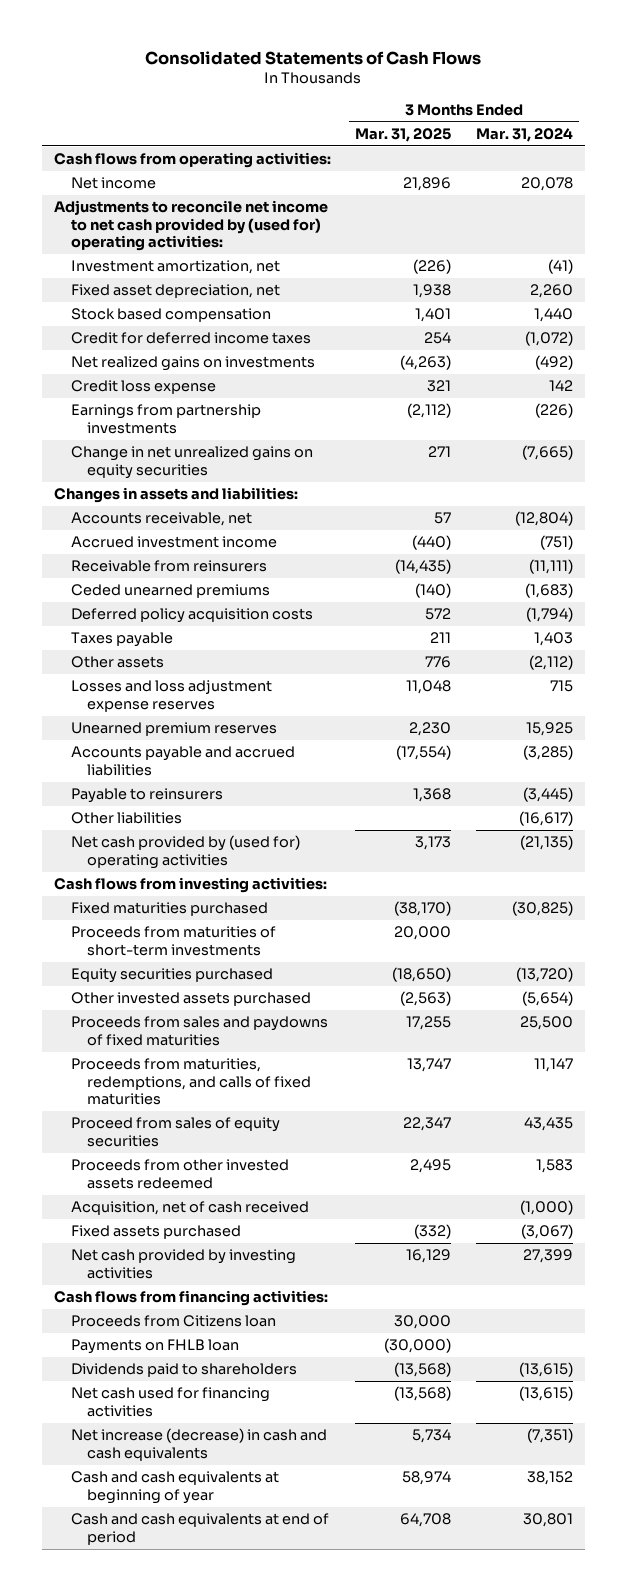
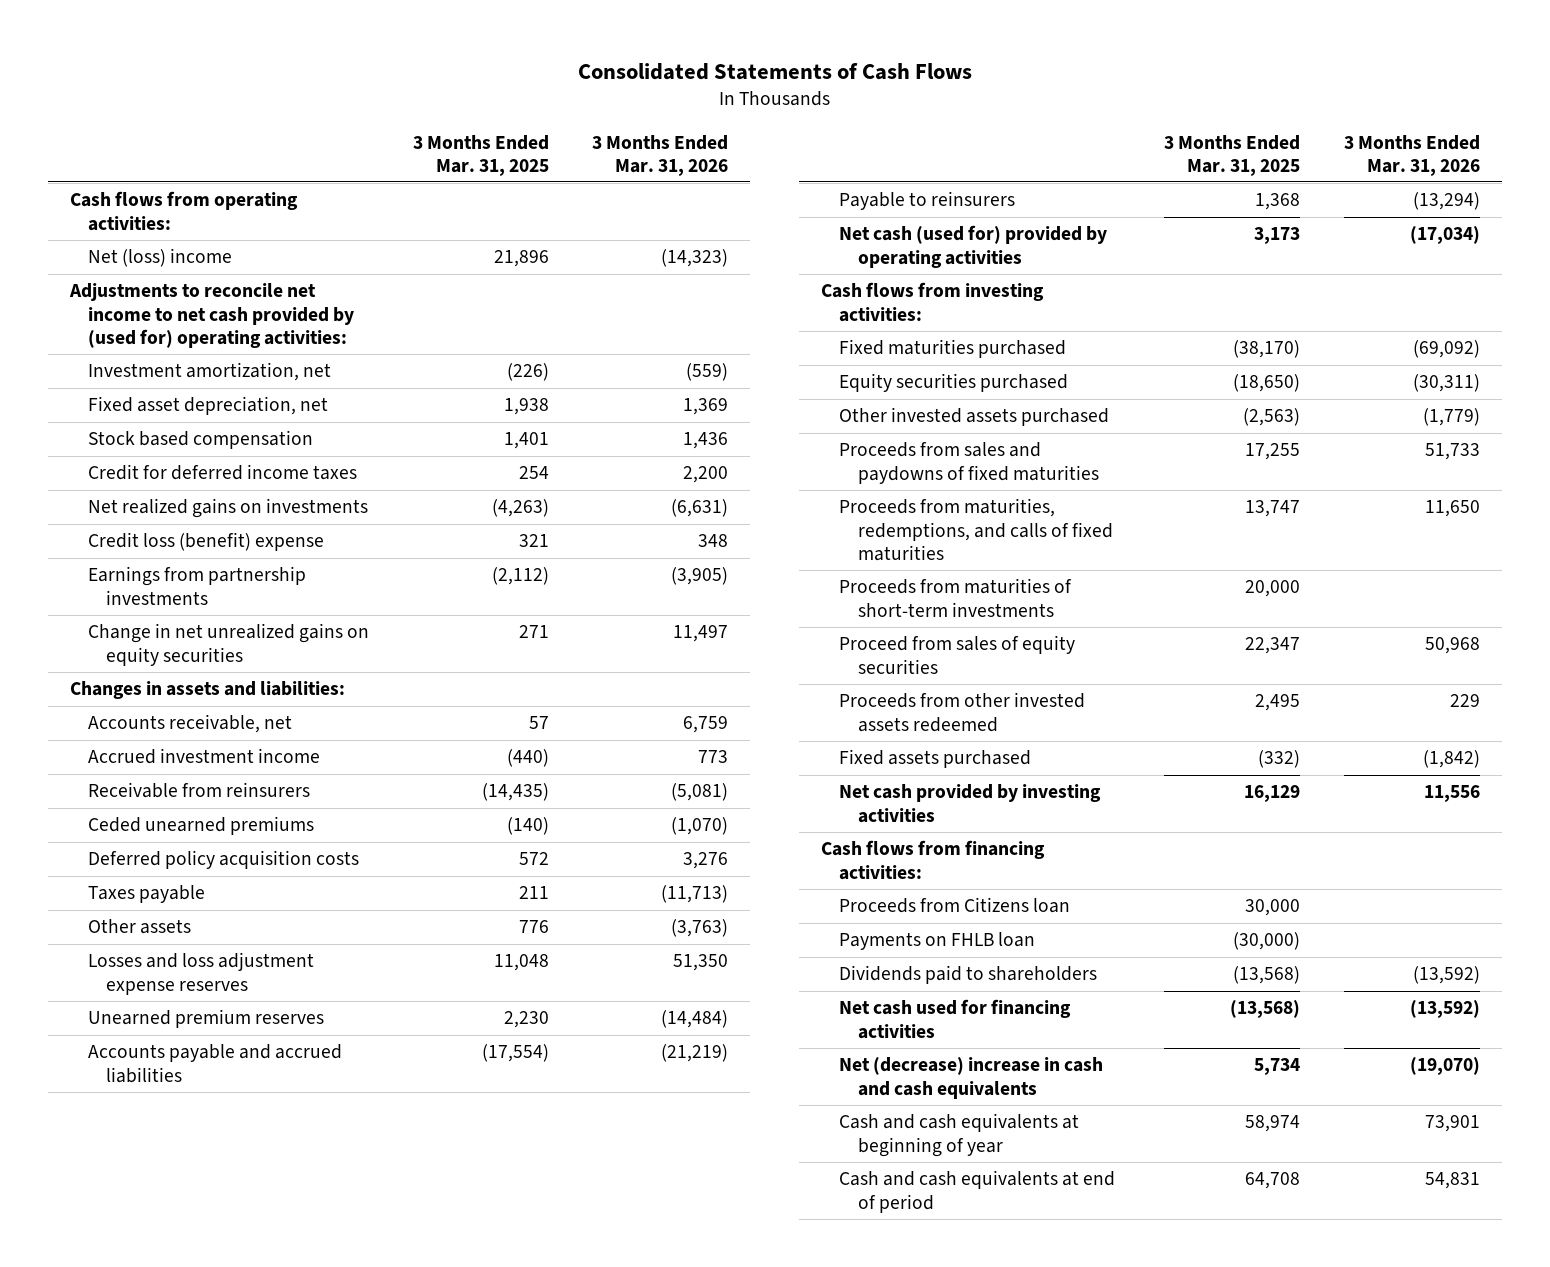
- | 3 Months Ended Mar. 31, 2025 | 3 Months Ended Mar. 31, 2024
+ | 3 Months Ended Mar. 31, 2025 | 3 Months Ended Mar. 31, 2026
- Net income | 21,896 | 20,078
+ Net (loss) income | 21,896 | (14,323)
- Credit loss expense | 321 | 142
+ Credit loss (benefit) expense | 321 | 348
- Other liabilities | | (16,617)
- Net cash provided by (used for) operating activities | 3,173 | (21,135)
+ Net cash (used for) provided by operating activities | 3,173 | (17,034)
moved down: Proceeds from maturities of short-term investments | 20,000 |
- Acquisition, net of cash received | | (1,000)
- Net increase (decrease) in cash and cash equivalents | 5,734 | (7,351)
+ Net (decrease) increase in cash and cash equivalents | 5,734 | (19,070)

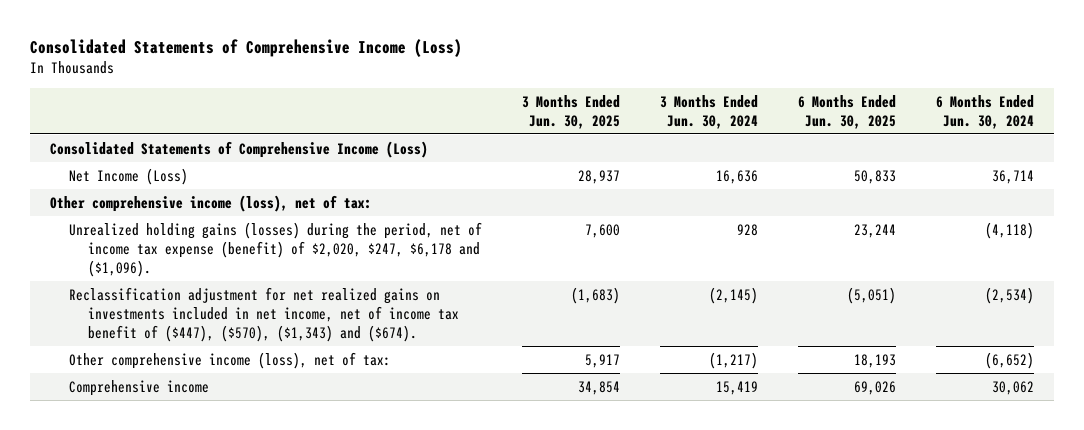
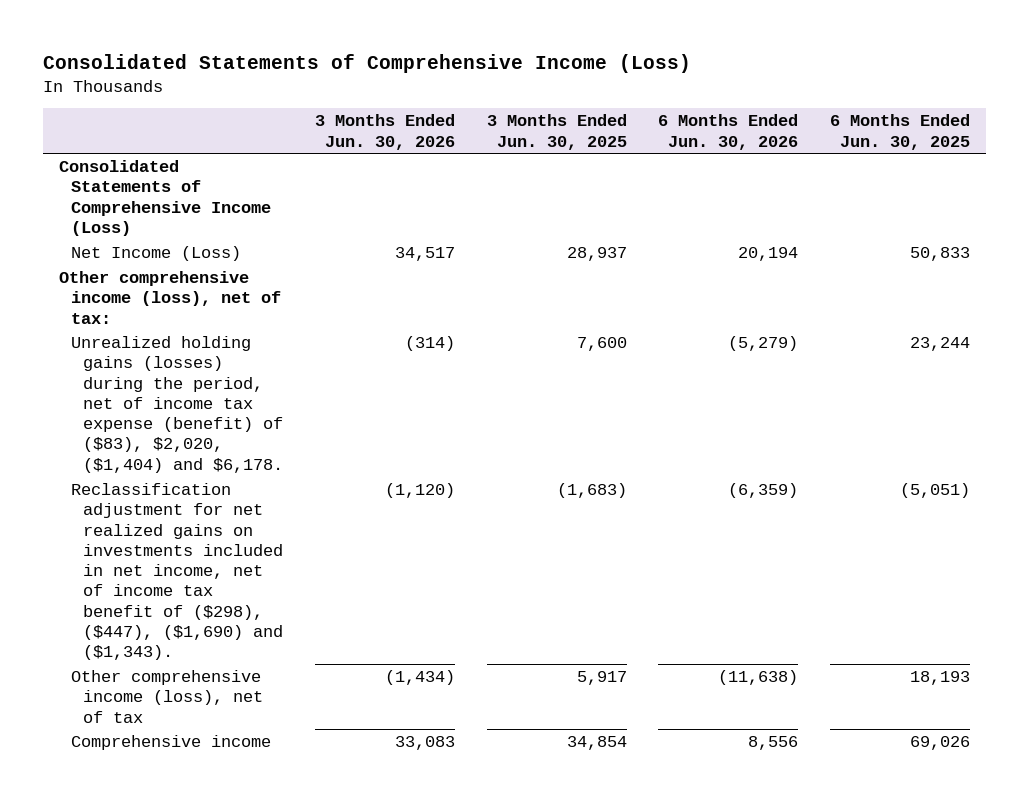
- | 3 Months Ended Jun. 30, 2025 | 3 Months Ended Jun. 30, 2024 | 6 Months Ended Jun. 30, 2025 | 6 Months Ended Jun. 30, 2024
+ | 3 Months Ended Jun. 30, 2026 | 3 Months Ended Jun. 30, 2025 | 6 Months Ended Jun. 30, 2026 | 6 Months Ended Jun. 30, 2025
- Unrealized holding gains (losses) during the period, net of income tax expense (benefit) of $2,020, $247, $6,178 and ($1,096). | 7,600 | 928 | 23,244 | (4,118)
- Reclassification adjustment for net realized gains on investments included in net income, net of income tax benefit of ($447), ($570), ($1,343) and ($674). | (1,683) | (2,145) | (5,051) | (2,534)
- Other comprehensive income (loss), net of tax: | 5,917 | (1,217) | 18,193 | (6,652)
+ Unrealized holding gains (losses) during the period, net of income tax expense (benefit) of ($83), $2,020, ($1,404) and $6,178. | (314) | 7,600 | (5,279) | 23,244
+ Reclassification adjustment for net realized gains on investments included in net income, net of income tax benefit of ($298), ($447), ($1,690) and ($1,343). | (1,120) | (1,683) | (6,359) | (5,051)
+ Other comprehensive income (loss), net of tax | (1,434) | 5,917 | (11,638) | 18,193

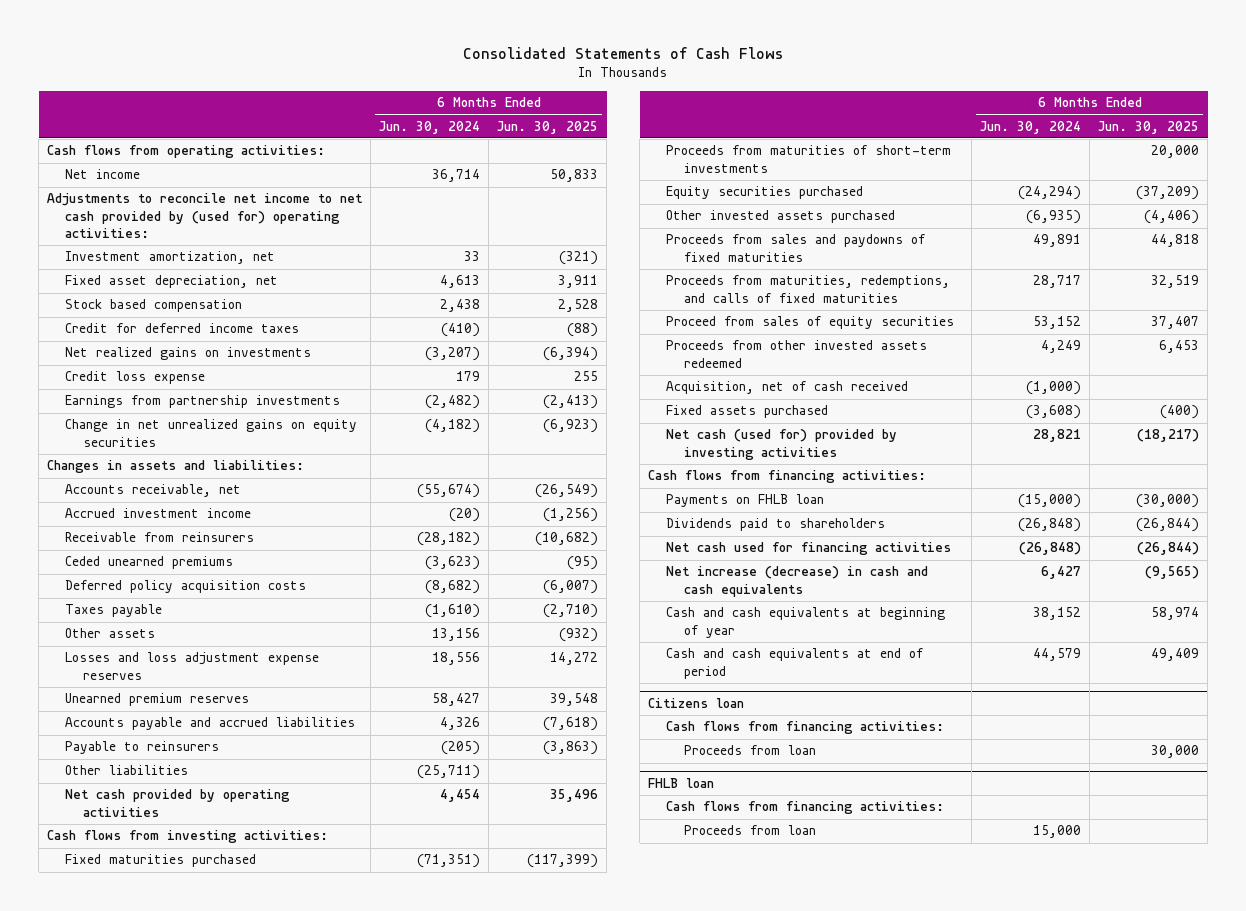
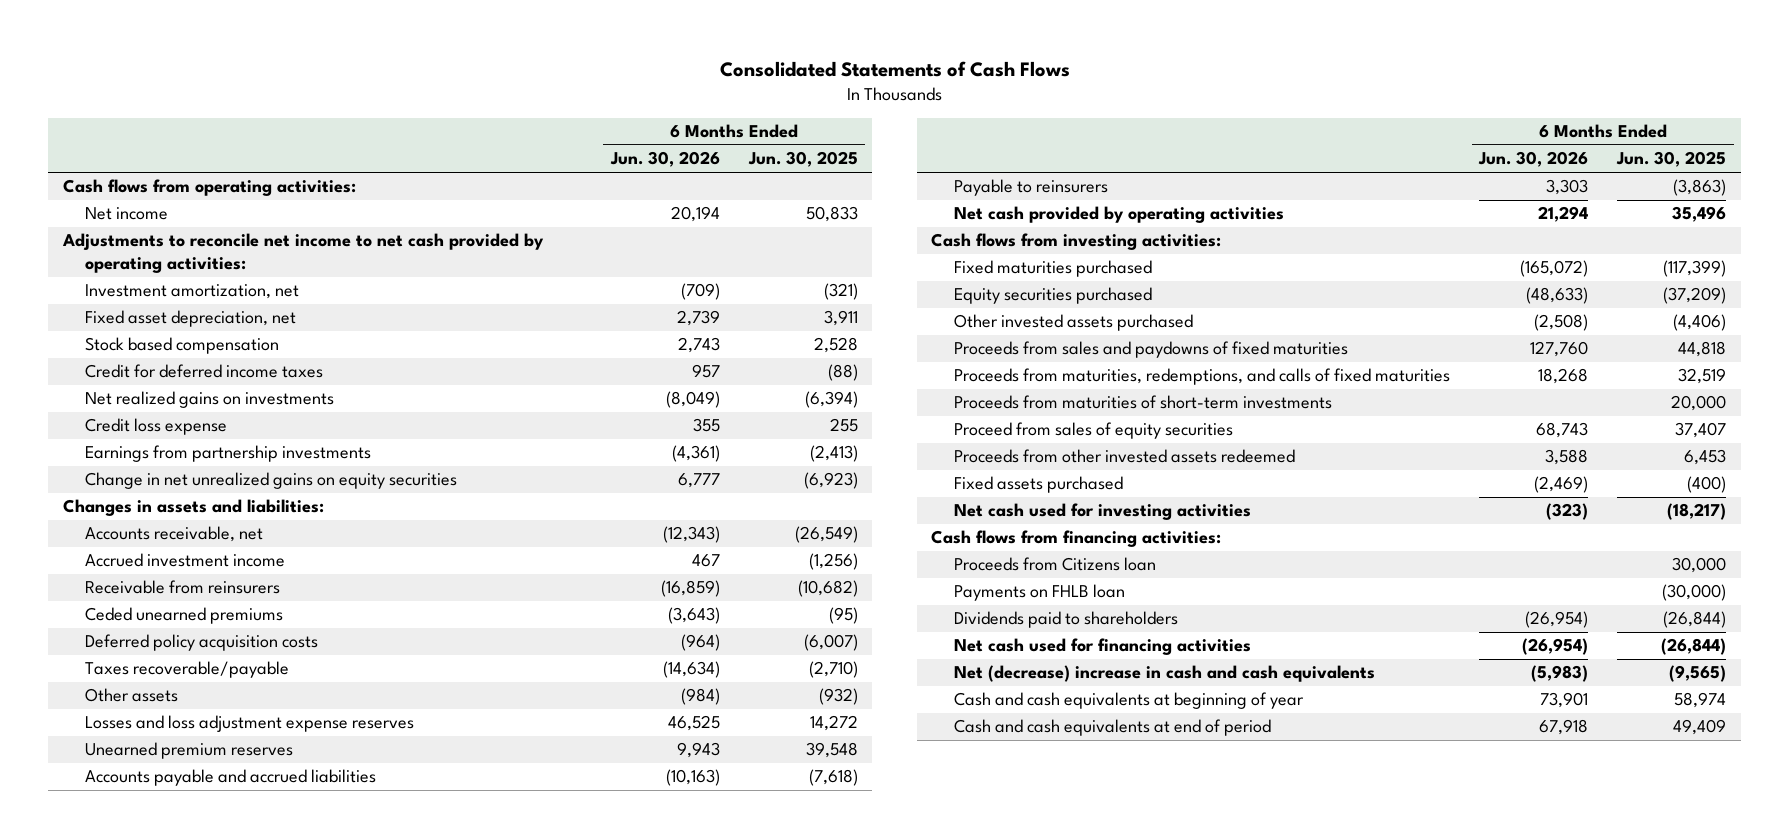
- | 6 Months Ended Jun. 30, 2024 | 6 Months Ended Jun. 30, 2025
+ | 6 Months Ended Jun. 30, 2026 | 6 Months Ended Jun. 30, 2025
- Adjustments to reconcile net income to net cash provided by (used for) operating activities:
+ Adjustments to reconcile net income to net cash provided by operating activities:
- Taxes payable | (1,610) | (2,710)
+ Taxes recoverable/payable | (14,634) | (2,710)
- Other liabilities | (25,711) |
moved down: Proceeds from maturities of short-term investments | | 20,000
- Acquisition, net of cash received | (1,000) |
- Net cash (used for) provided by investing activities | 28,821 | (18,217)
+ Net cash used for investing activities | (323) | (18,217)
+ Proceeds from Citizens loan | | 30,000
- Net increase (decrease) in cash and cash equivalents | 6,427 | (9,565)
+ Net (decrease) increase in cash and cash equivalents | (5,983) | (9,565)
- Citizens loan
- Cash flows from financing activities:
- Proceeds from loan | | 30,000
- FHLB loan
- Cash flows from financing activities:
- Proceeds from loan | 15,000 |

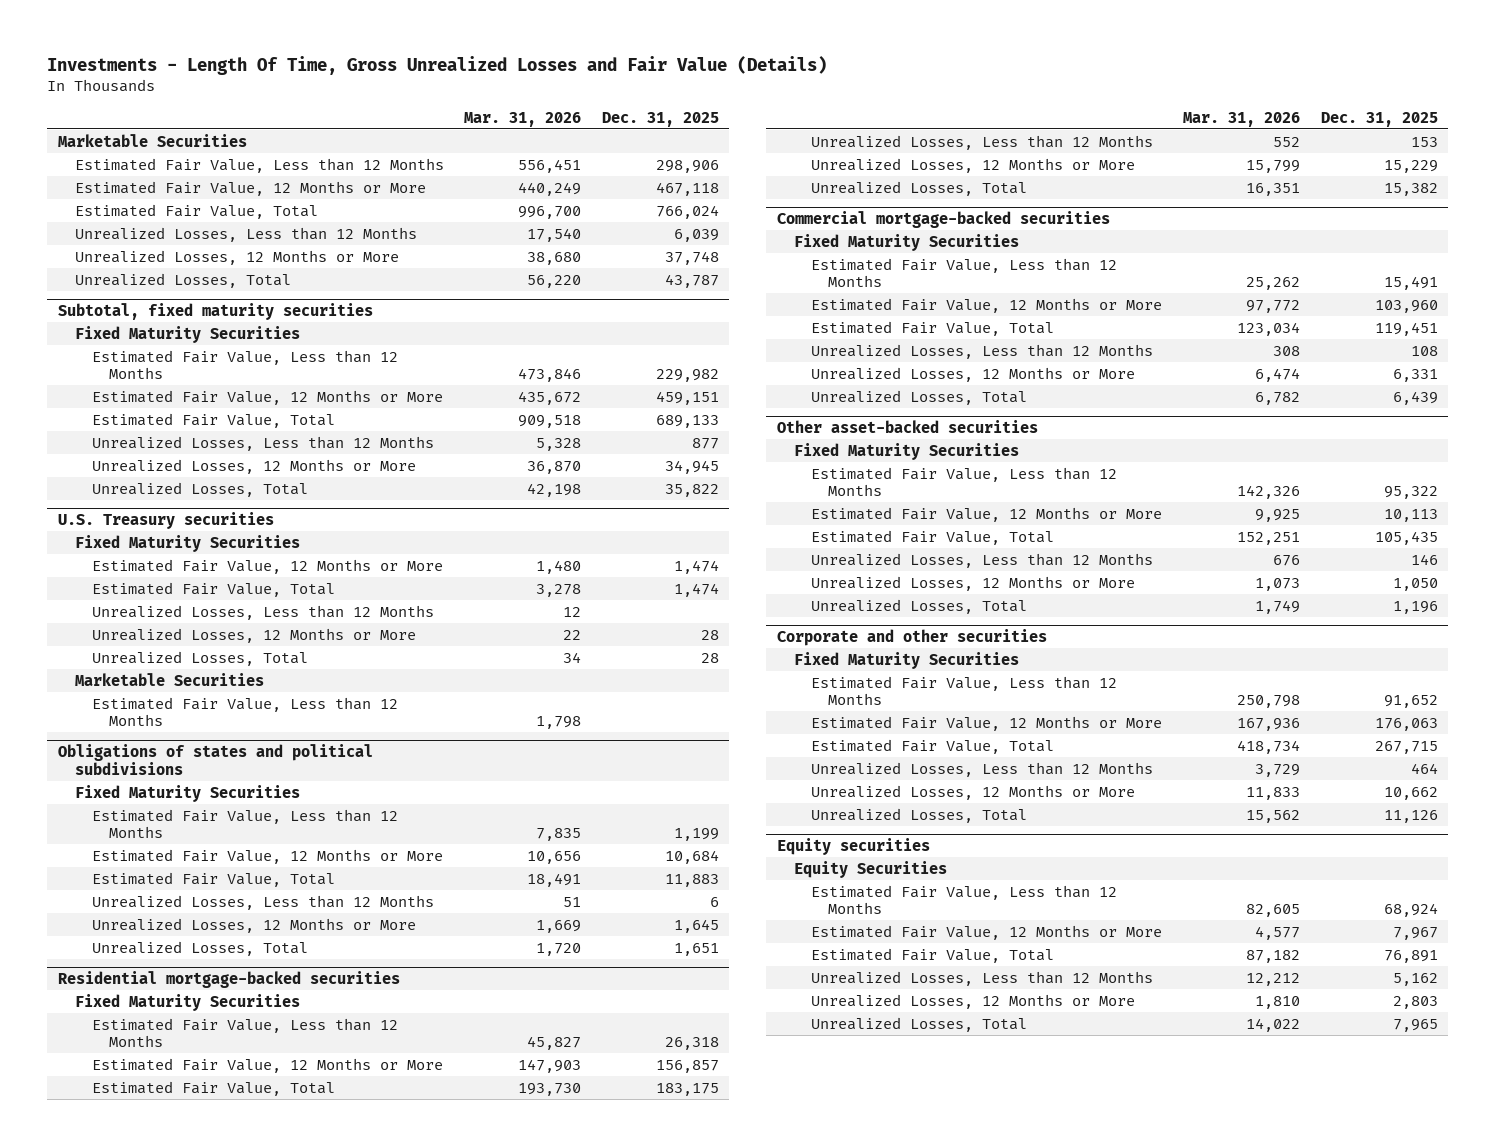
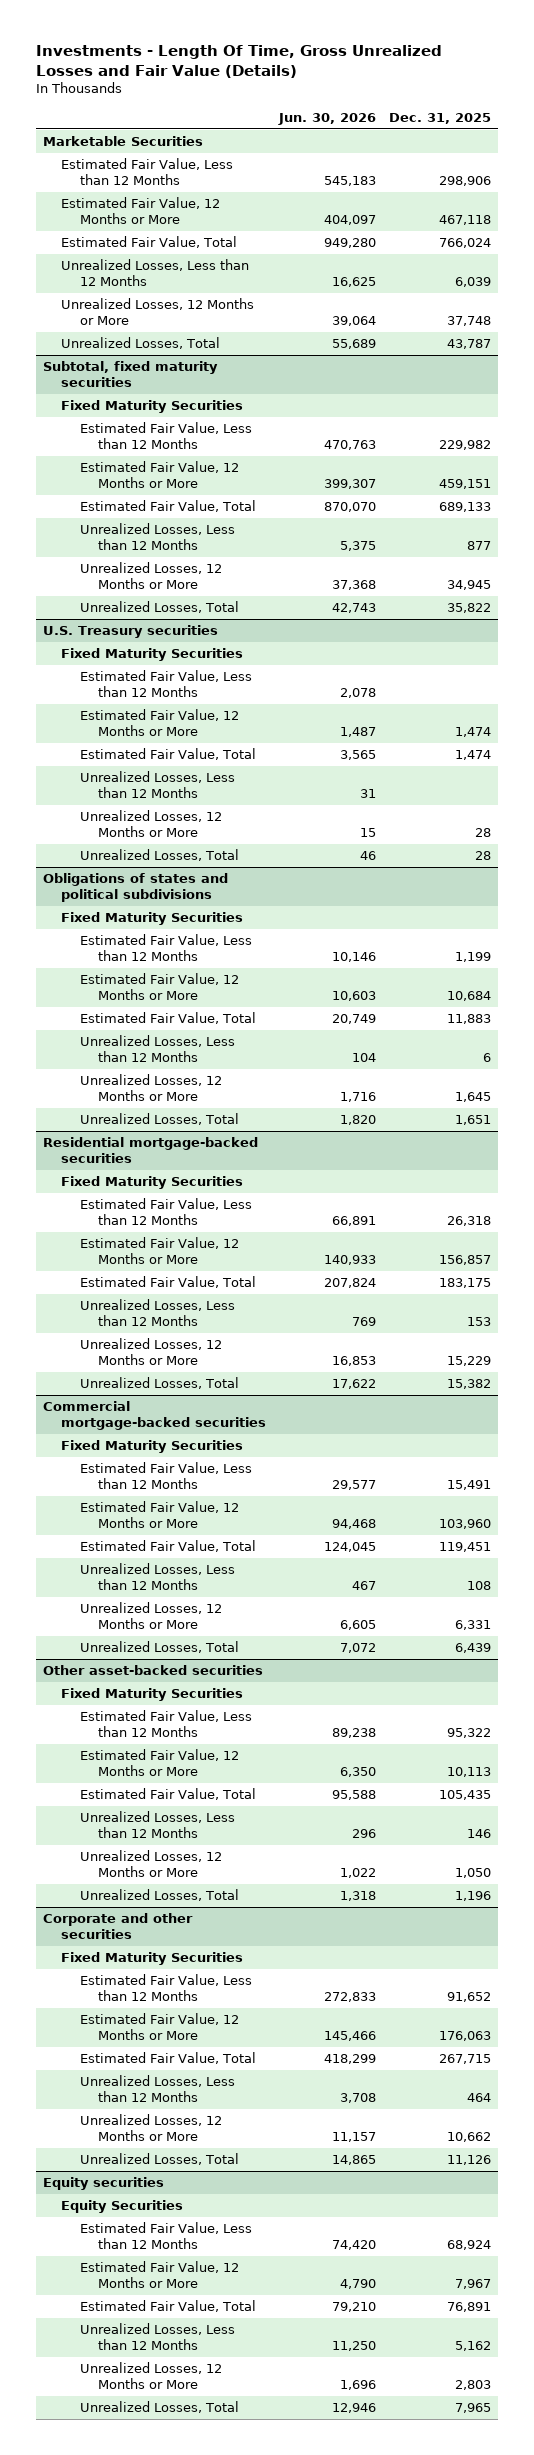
- | Mar. 31, 2026 | Dec. 31, 2025
+ | Jun. 30, 2026 | Dec. 31, 2025
@ U.S. Treasury securities
moved up: Estimated Fair Value, Less than 12 Months | 2,078 |
- Marketable Securities

